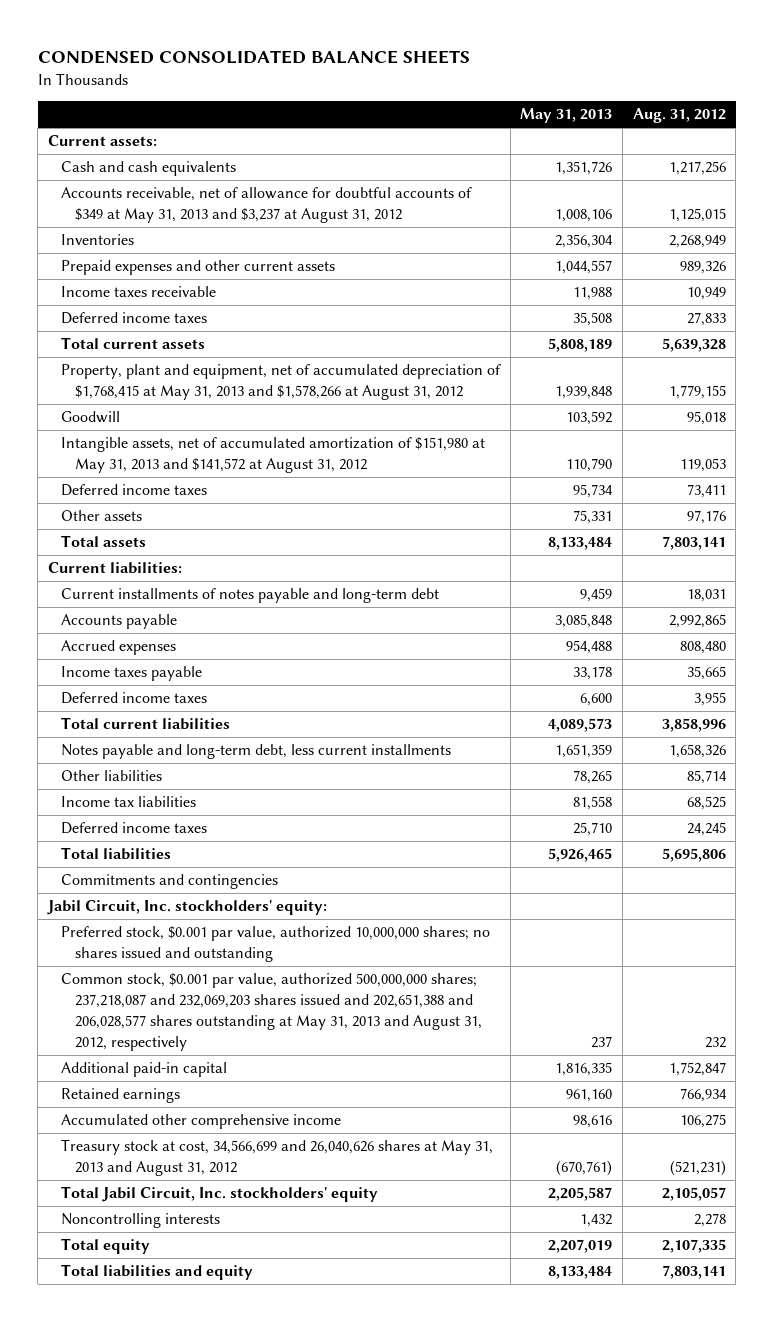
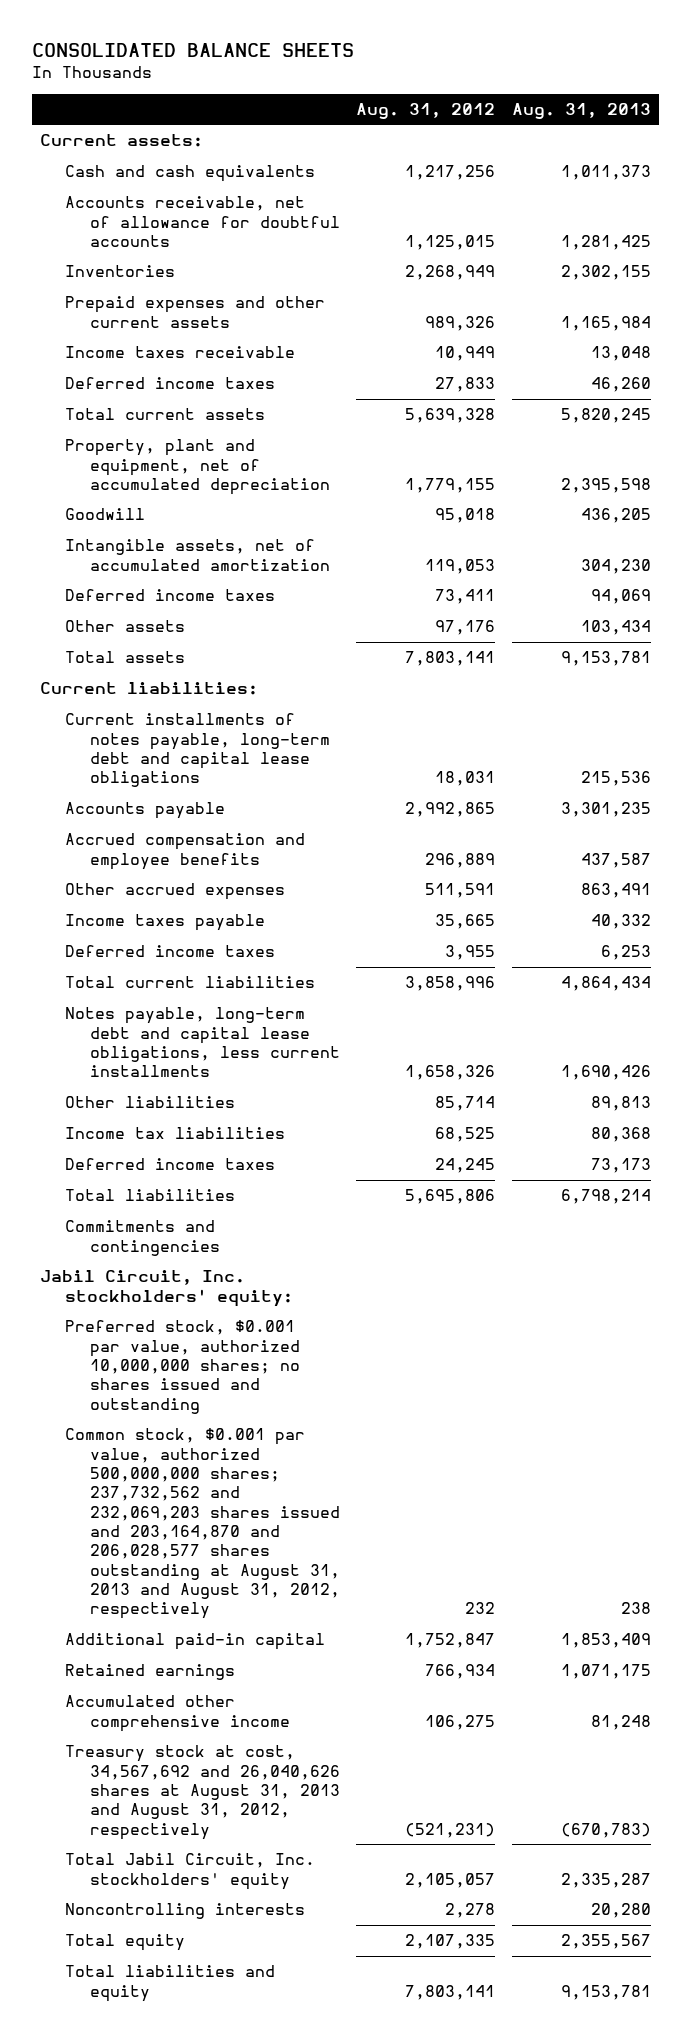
- CONDENSED CONSOLIDATED BALANCE SHEETS
+ CONSOLIDATED BALANCE SHEETS
- | May 31, 2013 | Aug. 31, 2012
+ | Aug. 31, 2012 | Aug. 31, 2013
- Accounts receivable, net of allowance for doubtful accounts of $349 at May 31, 2013 and $3,237 at August 31, 2012 | 1,008,106 | 1,125,015
+ Accounts receivable, net of allowance for doubtful accounts | 1,125,015 | 1,281,425
- Property, plant and equipment, net of accumulated depreciation of $1,768,415 at May 31, 2013 and $1,578,266 at August 31, 2012 | 1,939,848 | 1,779,155
+ Property, plant and equipment, net of accumulated depreciation | 1,779,155 | 2,395,598
- Intangible assets, net of accumulated amortization of $151,980 at May 31, 2013 and $141,572 at August 31, 2012 | 110,790 | 119,053
+ Intangible assets, net of accumulated amortization | 119,053 | 304,230
- Current installments of notes payable and long-term debt | 9,459 | 18,031
+ Current installments of notes payable, long-term debt and capital lease obligations | 18,031 | 215,536
- Accrued expenses | 954,488 | 808,480
+ Accrued compensation and employee benefits | 296,889 | 437,587
+ Other accrued expenses | 511,591 | 863,491
- Notes payable and long-term debt, less current installments | 1,651,359 | 1,658,326
+ Notes payable, long-term debt and capital lease obligations, less current installments | 1,658,326 | 1,690,426
- Common stock, $0.001 par value, authorized 500,000,000 shares; 237,218,087 and 232,069,203 shares issued and 202,651,388 and 206,028,577 shares outstanding at May 31, 2013 and August 31, 2012, respectively | 237 | 232
+ Common stock, $0.001 par value, authorized 500,000,000 shares; 237,732,562 and 232,069,203 shares issued and 203,164,870 and 206,028,577 shares outstanding at August 31, 2013 and August 31, 2012, respectively | 232 | 238
- Treasury stock at cost, 34,566,699 and 26,040,626 shares at May 31, 2013 and August 31, 2012 | (670,761) | (521,231)
+ Treasury stock at cost, 34,567,692 and 26,040,626 shares at August 31, 2013 and August 31, 2012, respectively | (521,231) | (670,783)

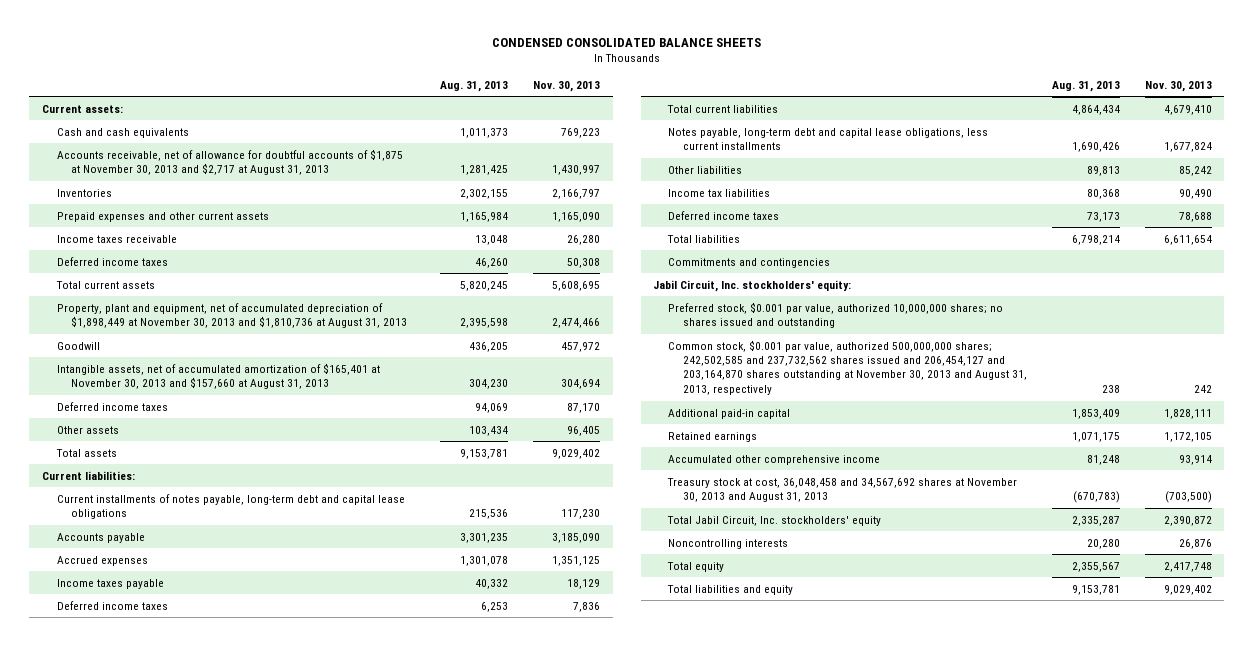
- CONSOLIDATED BALANCE SHEETS
+ CONDENSED CONSOLIDATED BALANCE SHEETS
- | Aug. 31, 2012 | Aug. 31, 2013
+ | Aug. 31, 2013 | Nov. 30, 2013
- Accounts receivable, net of allowance for doubtful accounts | 1,125,015 | 1,281,425
+ Accounts receivable, net of allowance for doubtful accounts of $1,875 at November 30, 2013 and $2,717 at August 31, 2013 | 1,281,425 | 1,430,997
- Property, plant and equipment, net of accumulated depreciation | 1,779,155 | 2,395,598
+ Property, plant and equipment, net of accumulated depreciation of $1,898,449 at November 30, 2013 and $1,810,736 at August 31, 2013 | 2,395,598 | 2,474,466
- Intangible assets, net of accumulated amortization | 119,053 | 304,230
+ Intangible assets, net of accumulated amortization of $165,401 at November 30, 2013 and $157,660 at August 31, 2013 | 304,230 | 304,694
- Accrued compensation and employee benefits | 296,889 | 437,587
- Other accrued expenses | 511,591 | 863,491
+ Accrued expenses | 1,301,078 | 1,351,125
- Common stock, $0.001 par value, authorized 500,000,000 shares; 237,732,562 and 232,069,203 shares issued and 203,164,870 and 206,028,577 shares outstanding at August 31, 2013 and August 31, 2012, respectively | 232 | 238
+ Common stock, $0.001 par value, authorized 500,000,000 shares; 242,502,585 and 237,732,562 shares issued and 206,454,127 and 203,164,870 shares outstanding at November 30, 2013 and August 31, 2013, respectively | 238 | 242
- Treasury stock at cost, 34,567,692 and 26,040,626 shares at August 31, 2013 and August 31, 2012, respectively | (521,231) | (670,783)
+ Treasury stock at cost, 36,048,458 and 34,567,692 shares at November 30, 2013 and August 31, 2013 | (670,783) | (703,500)

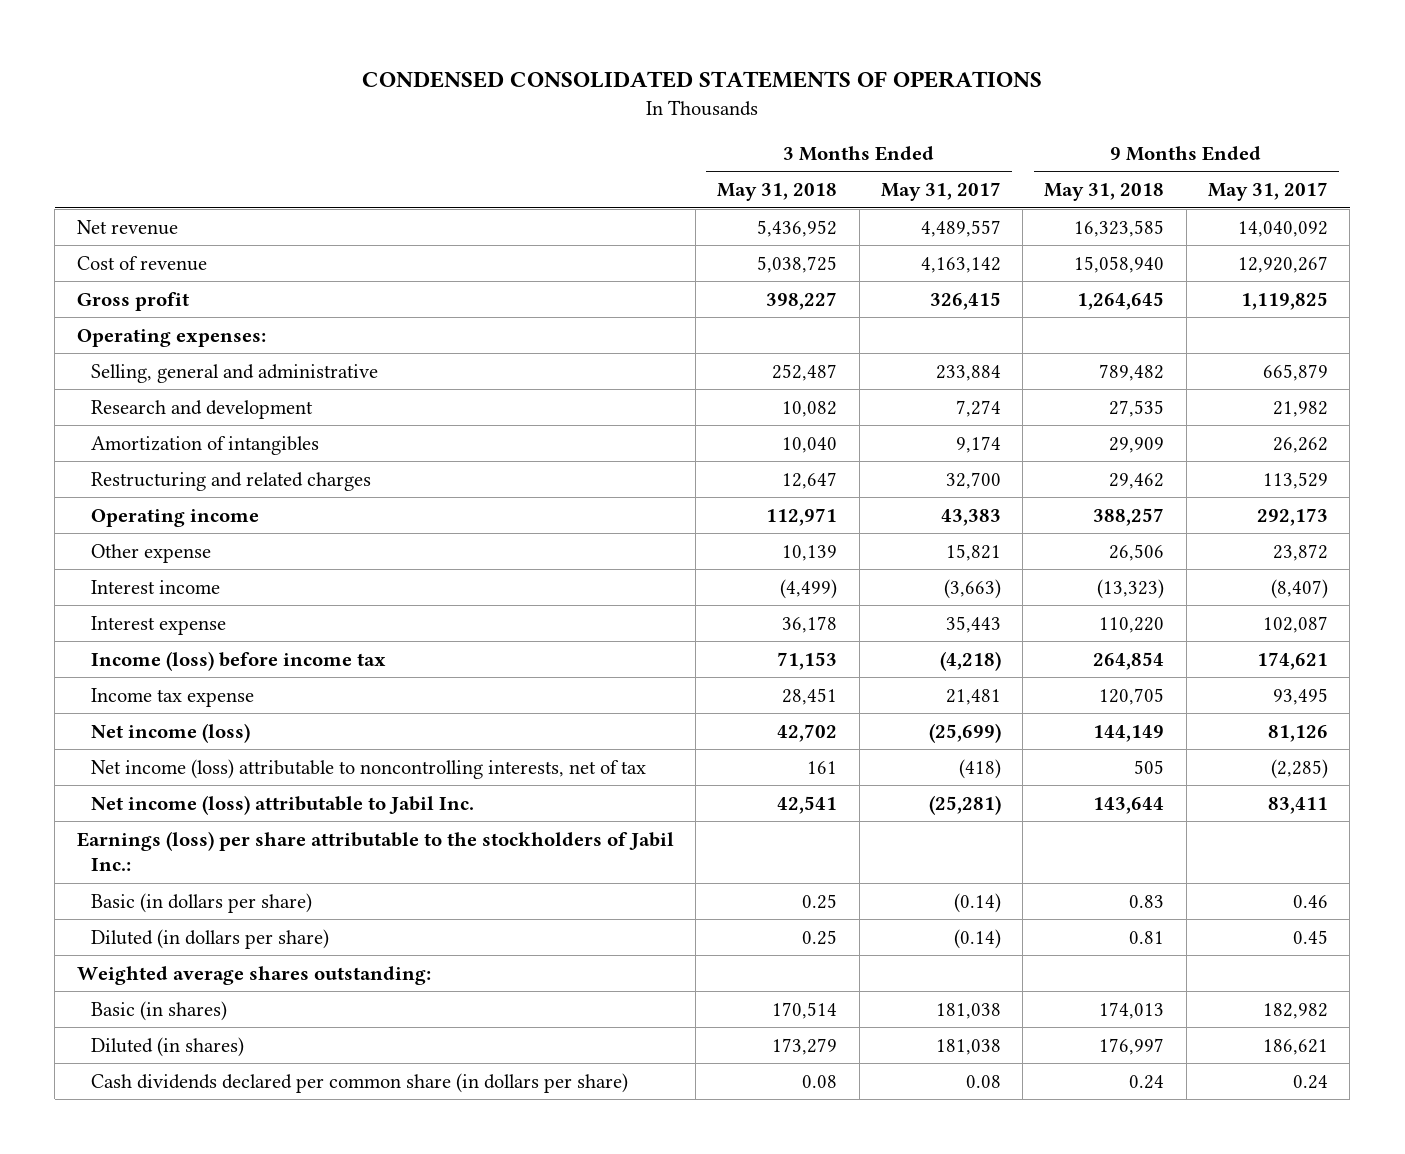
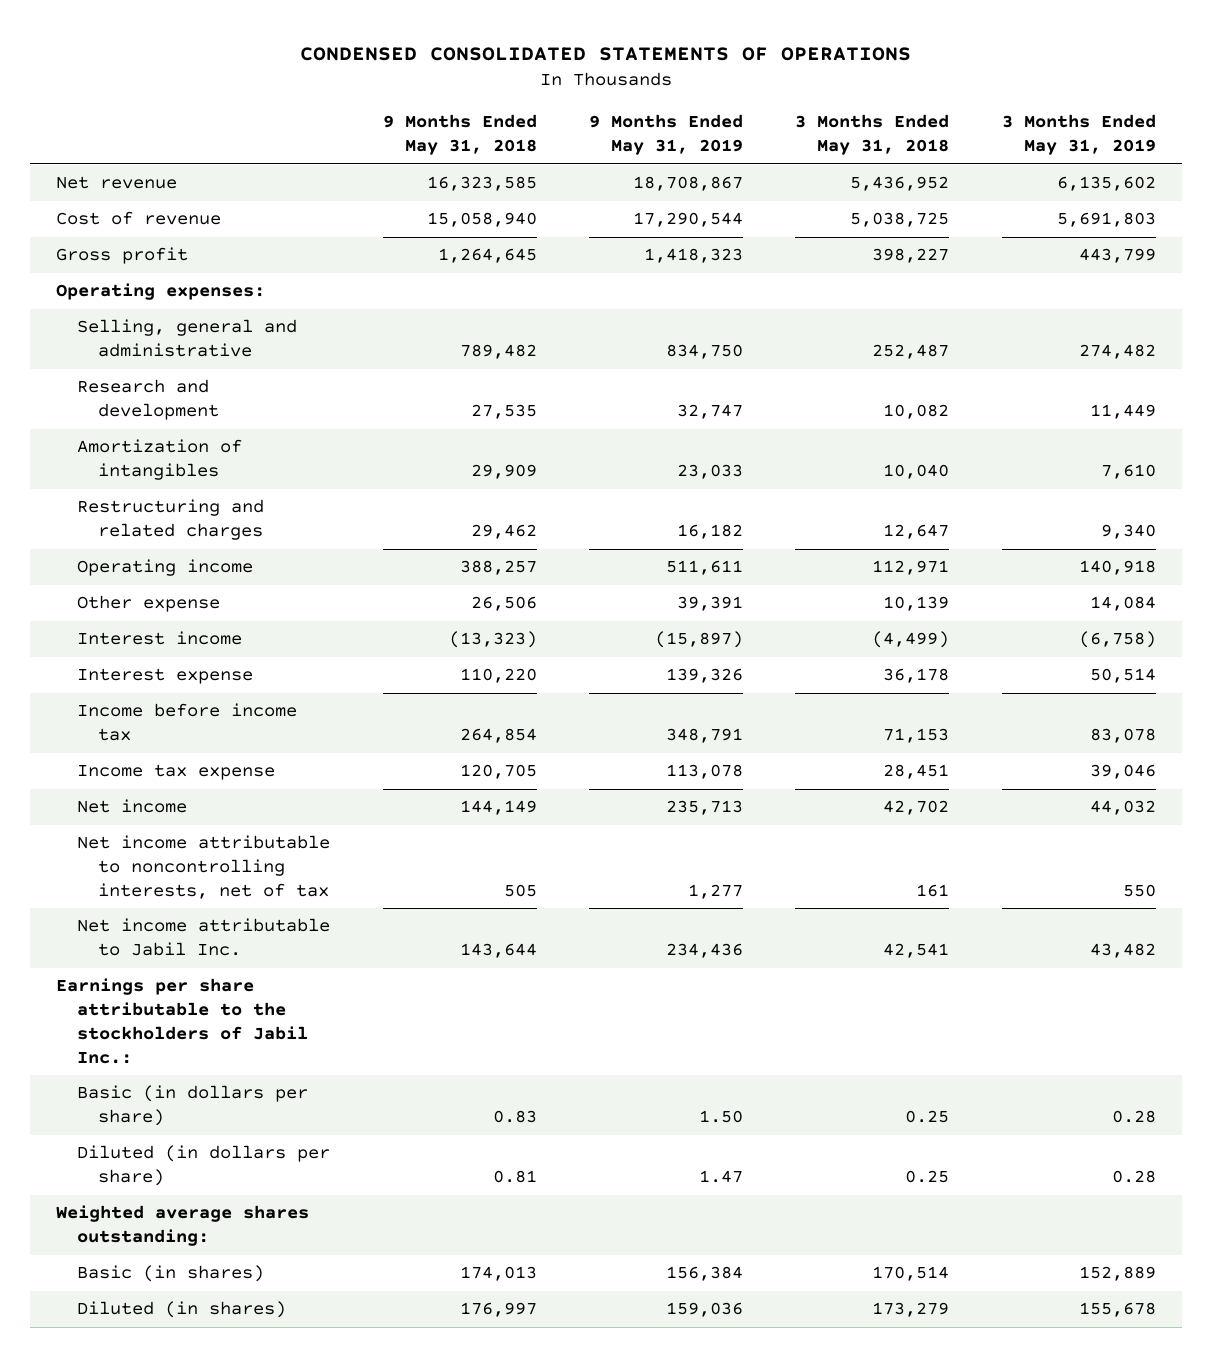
- | 3 Months Ended May 31, 2018 | 3 Months Ended May 31, 2017 | 9 Months Ended May 31, 2018 | 9 Months Ended May 31, 2017
+ | 9 Months Ended May 31, 2018 | 9 Months Ended May 31, 2019 | 3 Months Ended May 31, 2018 | 3 Months Ended May 31, 2019
- Income (loss) before income tax | 71,153 | (4,218) | 264,854 | 174,621
+ Income before income tax | 264,854 | 348,791 | 71,153 | 83,078
- Net income (loss) | 42,702 | (25,699) | 144,149 | 81,126
- Net income (loss) attributable to noncontrolling interests, net of tax | 161 | (418) | 505 | (2,285)
- Net income (loss) attributable to Jabil Inc. | 42,541 | (25,281) | 143,644 | 83,411
- Earnings (loss) per share attributable to the stockholders of Jabil Inc.:
+ Net income | 144,149 | 235,713 | 42,702 | 44,032
+ Net income attributable to noncontrolling interests, net of tax | 505 | 1,277 | 161 | 550
+ Net income attributable to Jabil Inc. | 143,644 | 234,436 | 42,541 | 43,482
+ Earnings per share attributable to the stockholders of Jabil Inc.:
- Cash dividends declared per common share (in dollars per share) | 0.08 | 0.08 | 0.24 | 0.24

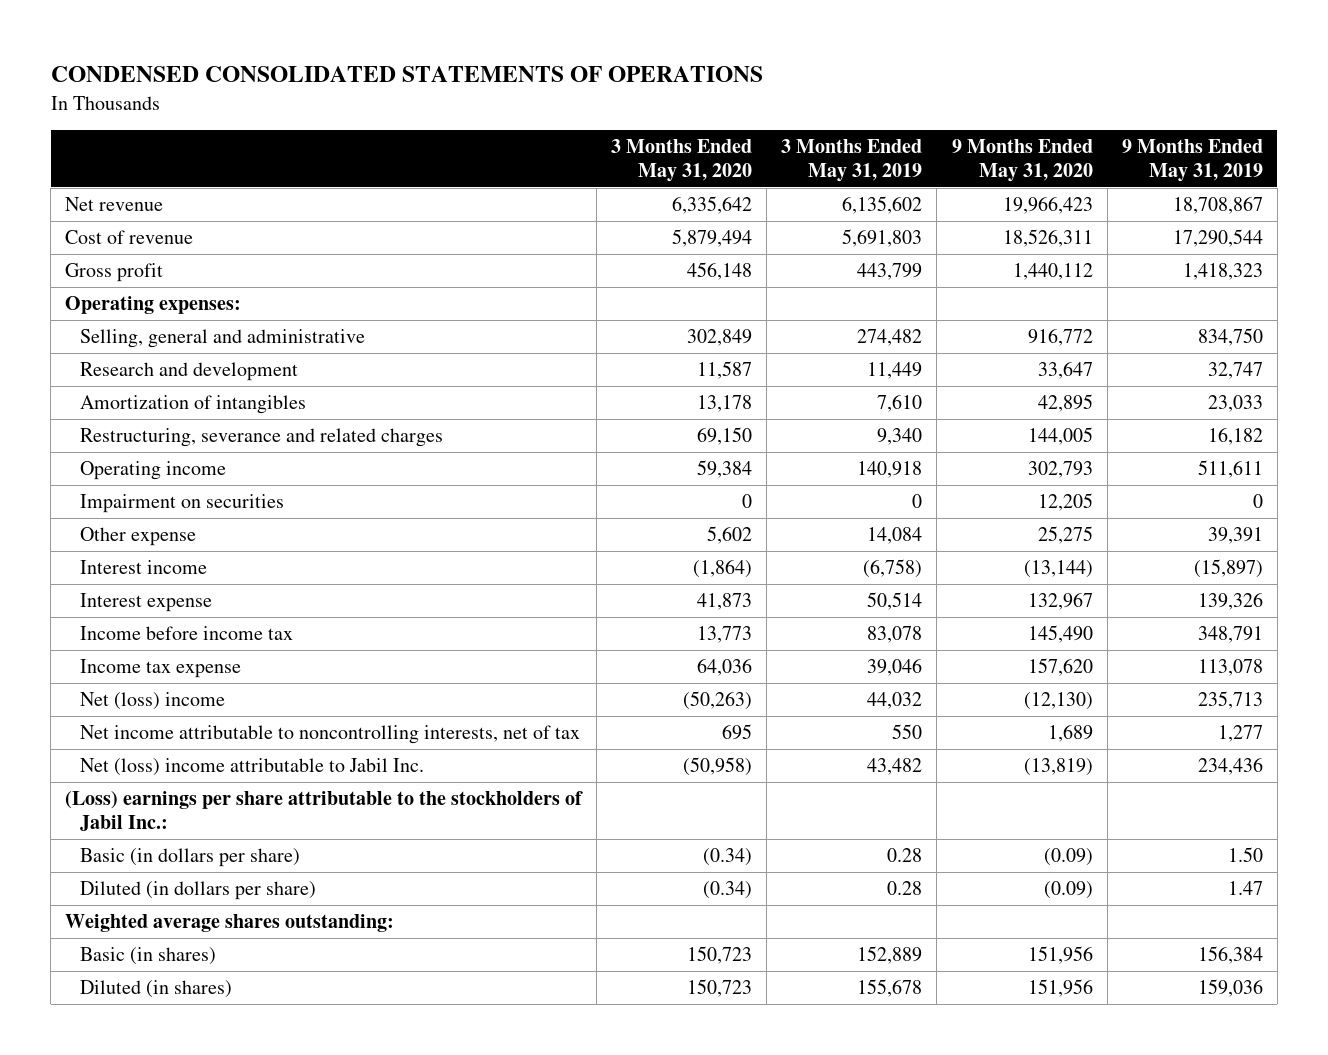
- | 9 Months Ended May 31, 2018 | 9 Months Ended May 31, 2019 | 3 Months Ended May 31, 2018 | 3 Months Ended May 31, 2019
+ | 3 Months Ended May 31, 2020 | 3 Months Ended May 31, 2019 | 9 Months Ended May 31, 2020 | 9 Months Ended May 31, 2019
- Restructuring and related charges | 29,462 | 16,182 | 12,647 | 9,340
+ Restructuring, severance and related charges | 69,150 | 9,340 | 144,005 | 16,182
+ Impairment on securities | 0 | 0 | 12,205 | 0
- Net income | 144,149 | 235,713 | 42,702 | 44,032
+ Net (loss) income | (50,263) | 44,032 | (12,130) | 235,713
- Net income attributable to Jabil Inc. | 143,644 | 234,436 | 42,541 | 43,482
- Earnings per share attributable to the stockholders of Jabil Inc.:
+ Net (loss) income attributable to Jabil Inc. | (50,958) | 43,482 | (13,819) | 234,436
+ (Loss) earnings per share attributable to the stockholders of Jabil Inc.:

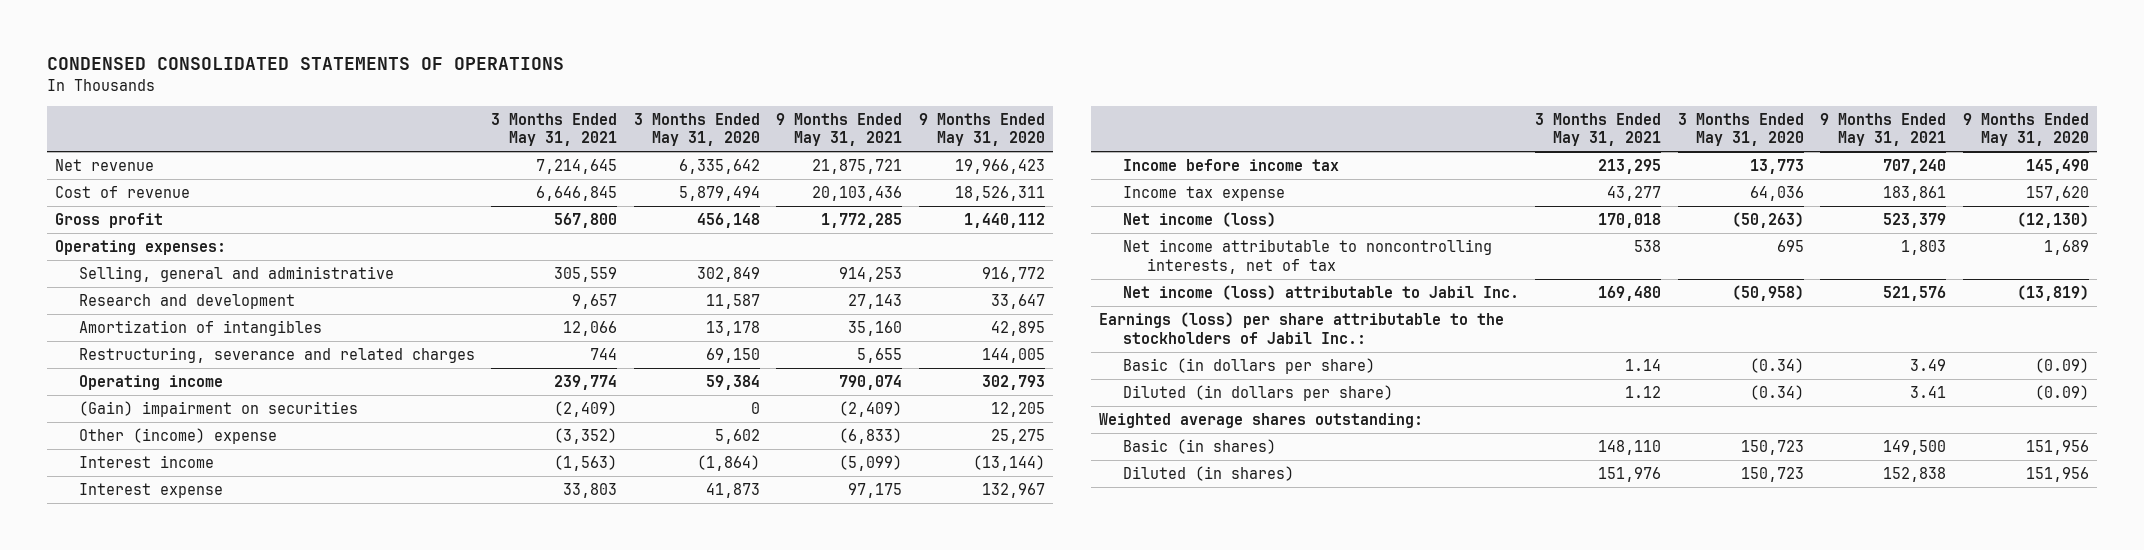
- | 3 Months Ended May 31, 2020 | 3 Months Ended May 31, 2019 | 9 Months Ended May 31, 2020 | 9 Months Ended May 31, 2019
+ | 3 Months Ended May 31, 2021 | 3 Months Ended May 31, 2020 | 9 Months Ended May 31, 2021 | 9 Months Ended May 31, 2020
- Impairment on securities | 0 | 0 | 12,205 | 0
- Other expense | 5,602 | 14,084 | 25,275 | 39,391
+ (Gain) impairment on securities | (2,409) | 0 | (2,409) | 12,205
+ Other (income) expense | (3,352) | 5,602 | (6,833) | 25,275
- Net (loss) income | (50,263) | 44,032 | (12,130) | 235,713
+ Net income (loss) | 170,018 | (50,263) | 523,379 | (12,130)
- Net (loss) income attributable to Jabil Inc. | (50,958) | 43,482 | (13,819) | 234,436
- (Loss) earnings per share attributable to the stockholders of Jabil Inc.:
+ Net income (loss) attributable to Jabil Inc. | 169,480 | (50,958) | 521,576 | (13,819)
+ Earnings (loss) per share attributable to the stockholders of Jabil Inc.:

